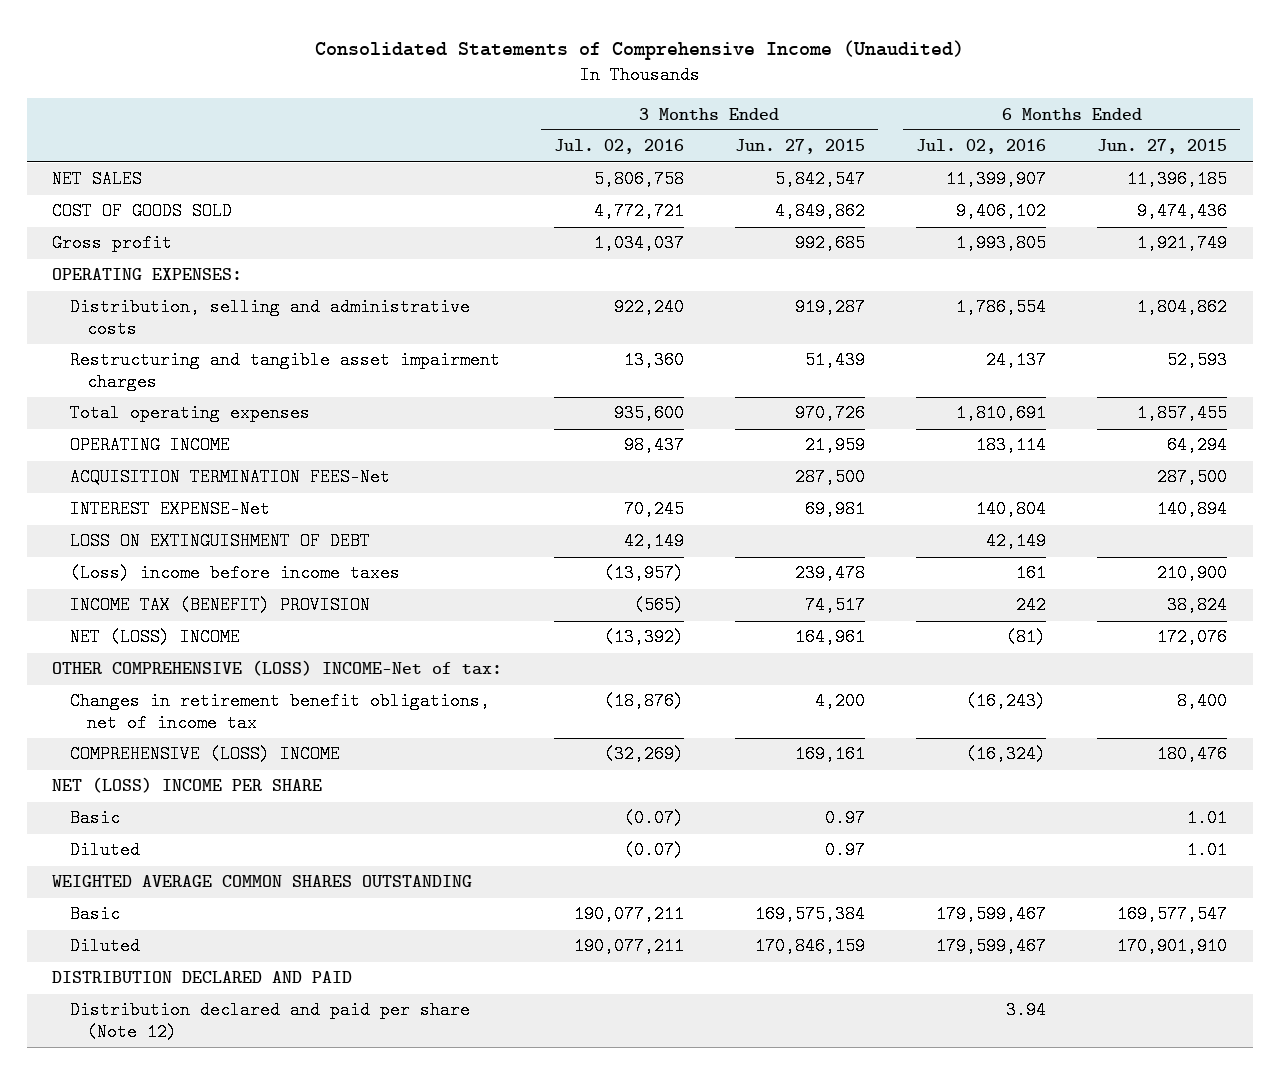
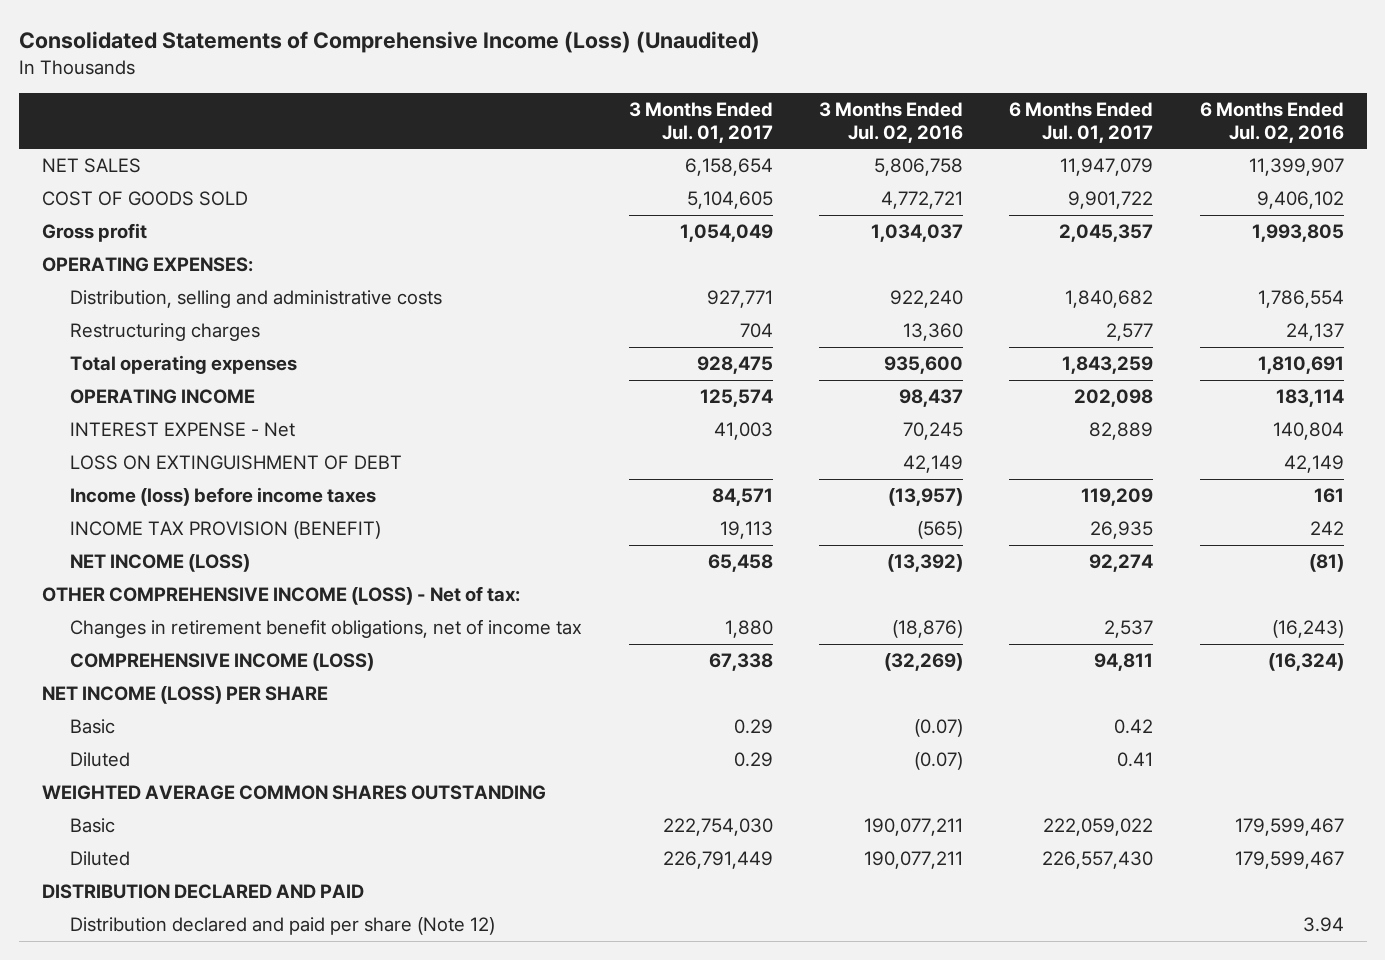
- Consolidated Statements of Comprehensive Income (Unaudited)
+ Consolidated Statements of Comprehensive Income (Loss) (Unaudited)
- | 3 Months Ended Jul. 02, 2016 | 3 Months Ended Jun. 27, 2015 | 6 Months Ended Jul. 02, 2016 | 6 Months Ended Jun. 27, 2015
+ | 3 Months Ended Jul. 01, 2017 | 3 Months Ended Jul. 02, 2016 | 6 Months Ended Jul. 01, 2017 | 6 Months Ended Jul. 02, 2016
- Restructuring and tangible asset impairment charges | 13,360 | 51,439 | 24,137 | 52,593
+ Restructuring charges | 704 | 13,360 | 2,577 | 24,137
- ACQUISITION TERMINATION FEES-Net | | 287,500 | | 287,500
- INTEREST EXPENSE-Net | 70,245 | 69,981 | 140,804 | 140,894
+ INTEREST EXPENSE - Net | 41,003 | 70,245 | 82,889 | 140,804
- (Loss) income before income taxes | (13,957) | 239,478 | 161 | 210,900
- INCOME TAX (BENEFIT) PROVISION | (565) | 74,517 | 242 | 38,824
- NET (LOSS) INCOME | (13,392) | 164,961 | (81) | 172,076
- OTHER COMPREHENSIVE (LOSS) INCOME-Net of tax:
+ Income (loss) before income taxes | 84,571 | (13,957) | 119,209 | 161
+ INCOME TAX PROVISION (BENEFIT) | 19,113 | (565) | 26,935 | 242
+ NET INCOME (LOSS) | 65,458 | (13,392) | 92,274 | (81)
+ OTHER COMPREHENSIVE INCOME (LOSS) - Net of tax:
- COMPREHENSIVE (LOSS) INCOME | (32,269) | 169,161 | (16,324) | 180,476
- NET (LOSS) INCOME PER SHARE
+ COMPREHENSIVE INCOME (LOSS) | 67,338 | (32,269) | 94,811 | (16,324)
+ NET INCOME (LOSS) PER SHARE

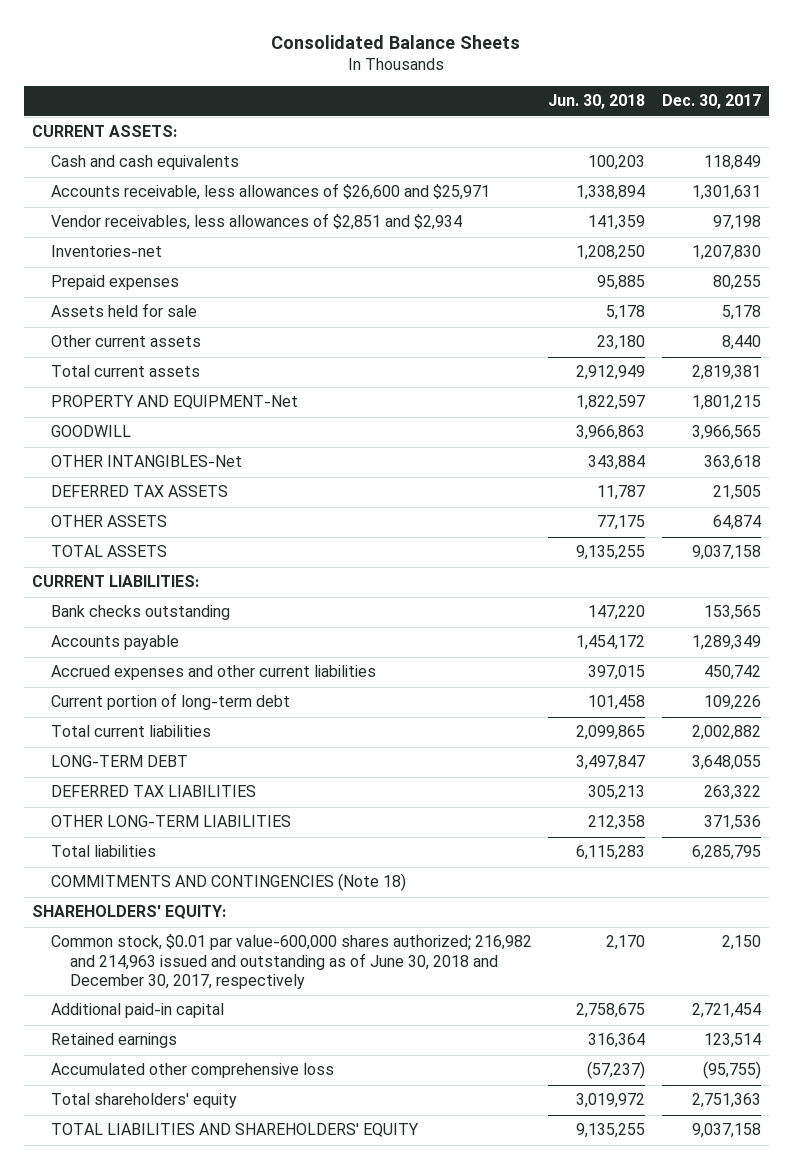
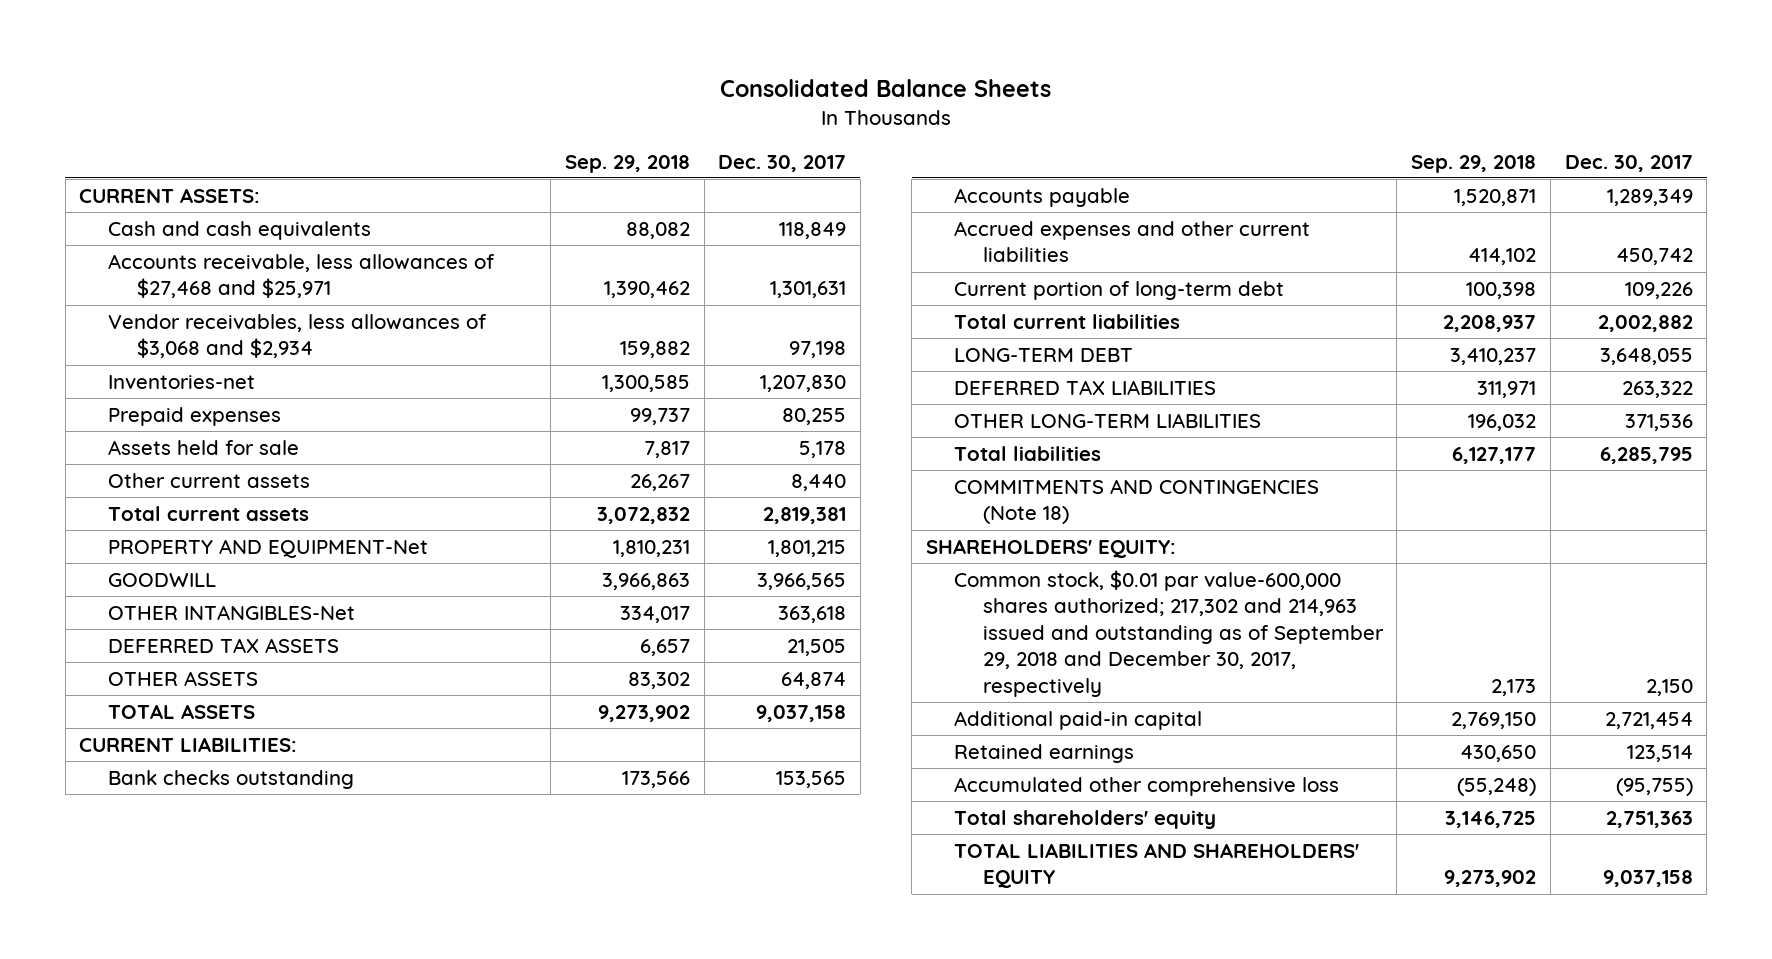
- | Jun. 30, 2018 | Dec. 30, 2017
+ | Sep. 29, 2018 | Dec. 30, 2017
- Accounts receivable, less allowances of $26,600 and $25,971 | 1,338,894 | 1,301,631
- Vendor receivables, less allowances of $2,851 and $2,934 | 141,359 | 97,198
+ Accounts receivable, less allowances of $27,468 and $25,971 | 1,390,462 | 1,301,631
+ Vendor receivables, less allowances of $3,068 and $2,934 | 159,882 | 97,198
- Common stock, $0.01 par value-600,000 shares authorized; 216,982 and 214,963 issued and outstanding as of June 30, 2018 and December 30, 2017, respectively | 2,170 | 2,150
+ Common stock, $0.01 par value-600,000 shares authorized; 217,302 and 214,963 issued and outstanding as of September 29, 2018 and December 30, 2017, respectively | 2,173 | 2,150

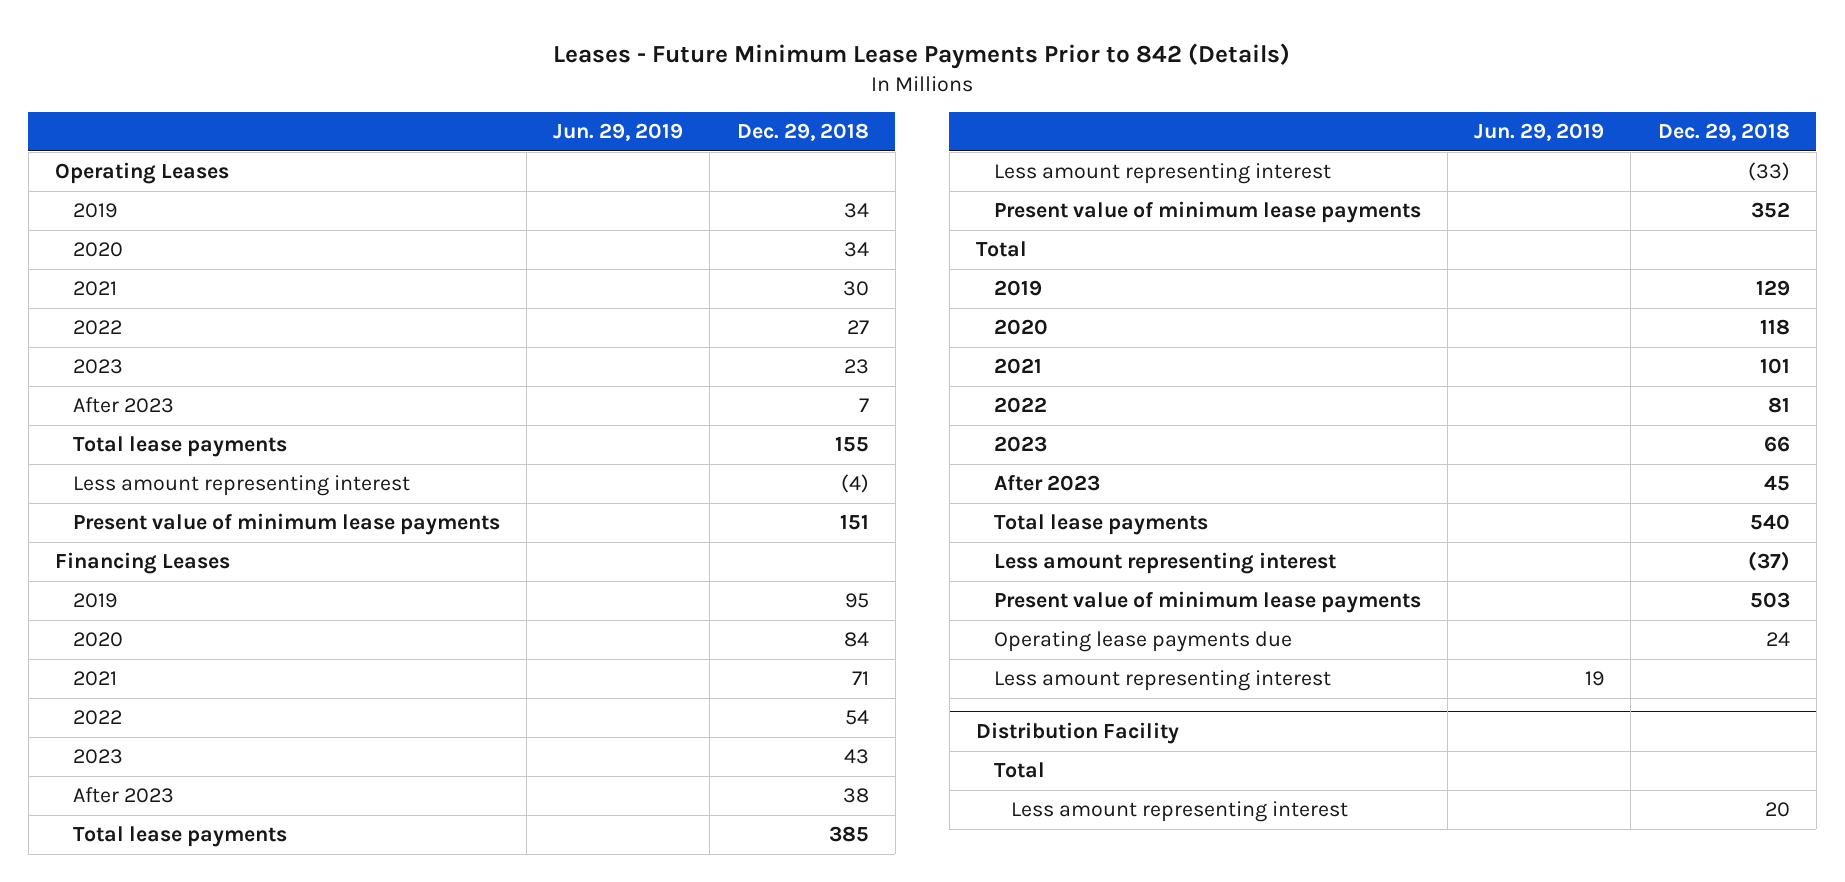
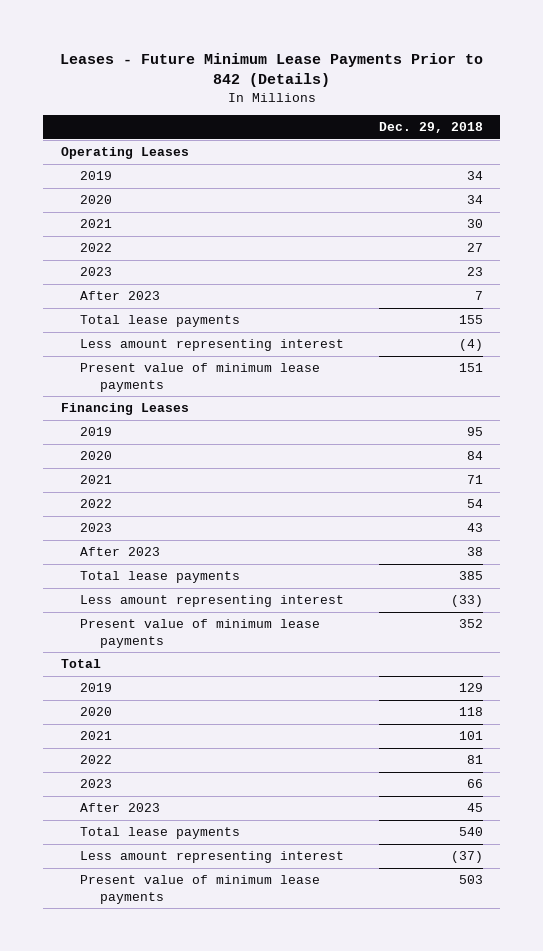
- | Jun. 29, 2019 | Dec. 29, 2018
+ | Dec. 29, 2018
- Operating lease payments due | | 24
- Less amount representing interest | 19 |
- Distribution Facility
- Total
- Less amount representing interest | | 20

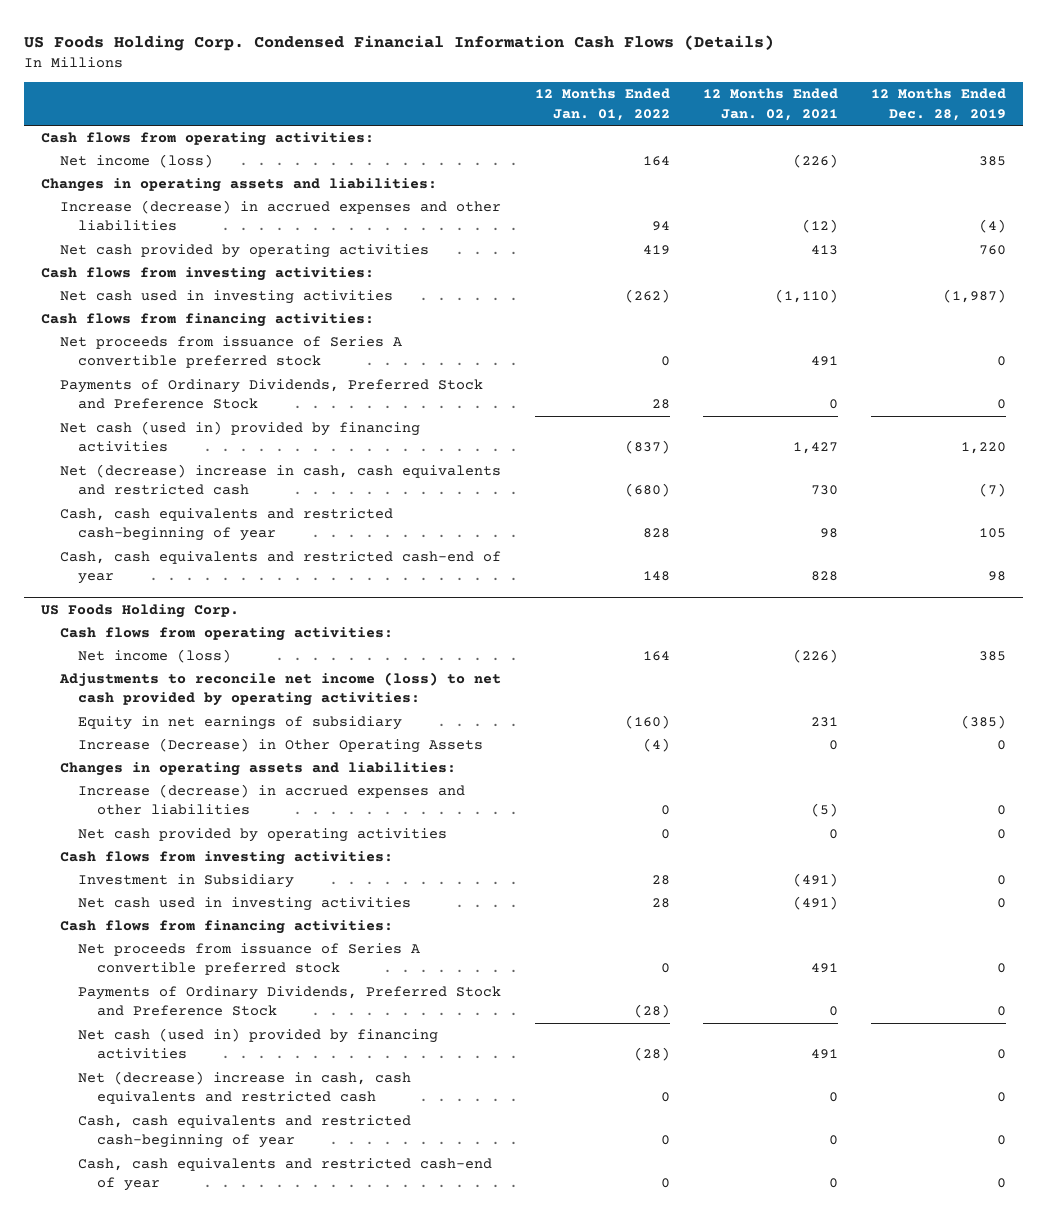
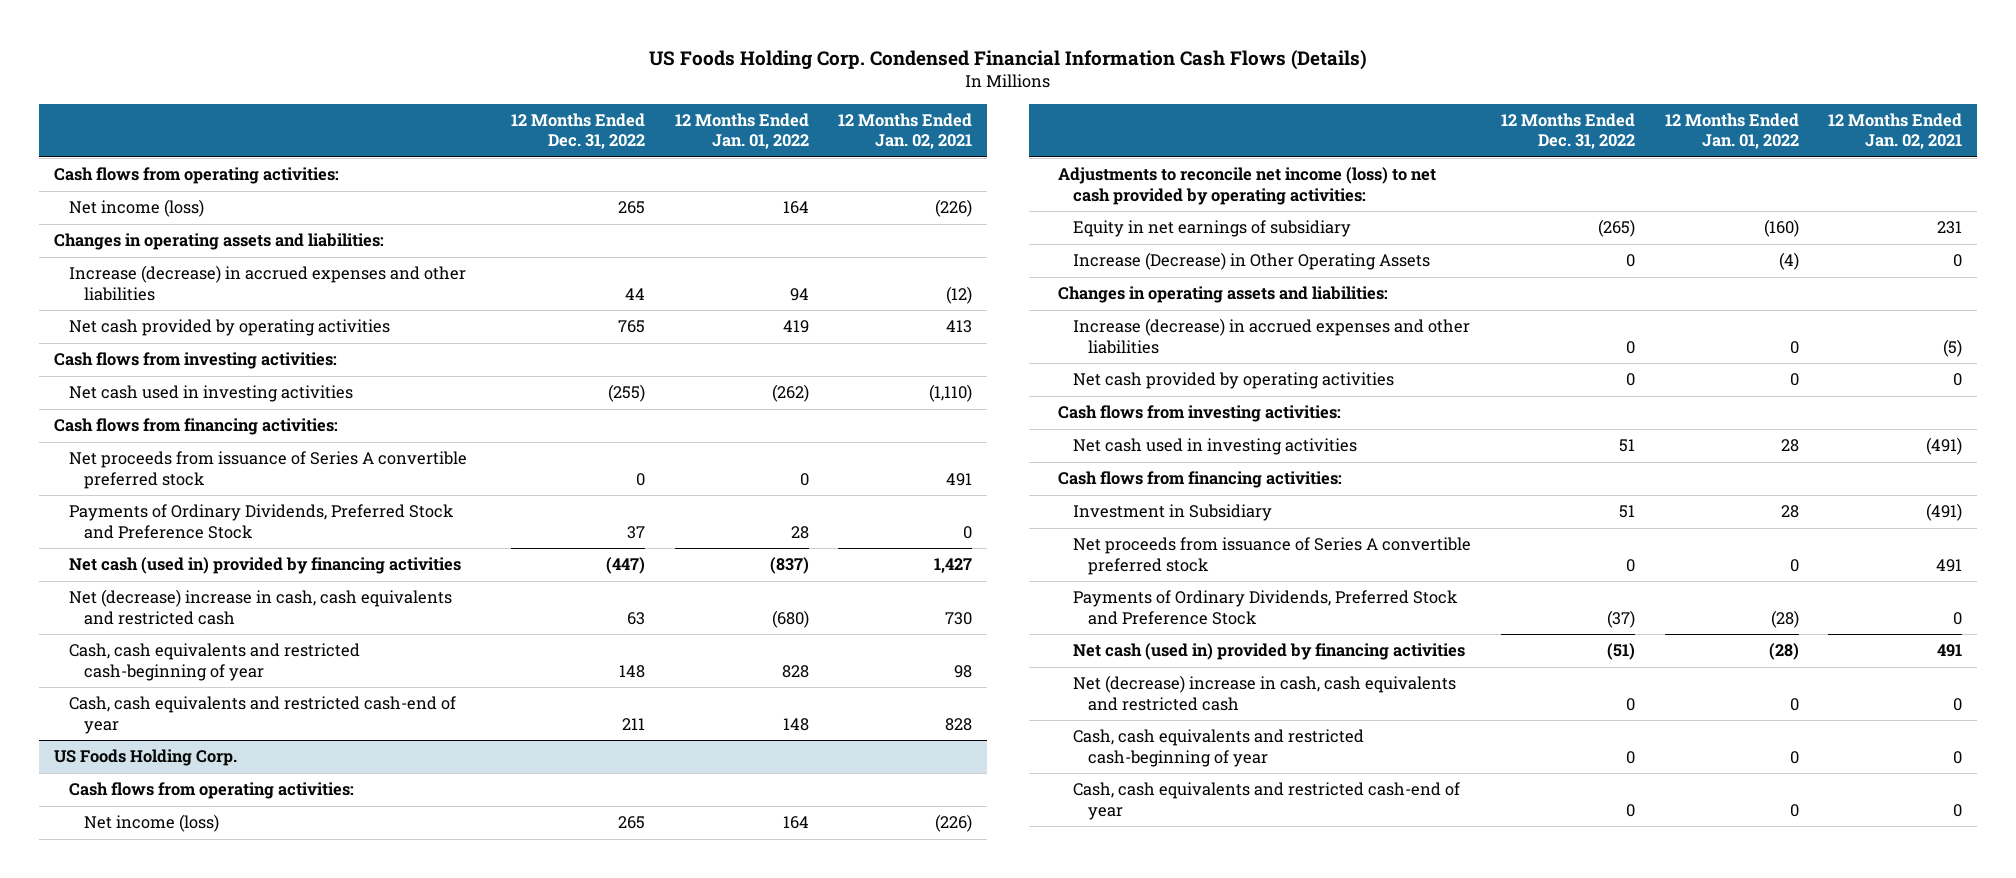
- | 12 Months Ended Jan. 01, 2022 | 12 Months Ended Jan. 02, 2021 | 12 Months Ended Dec. 28, 2019
+ | 12 Months Ended Dec. 31, 2022 | 12 Months Ended Jan. 01, 2022 | 12 Months Ended Jan. 02, 2021
@ US Foods Holding Corp.
moved down: Investment in Subsidiary | 51 | 28 | (491)

